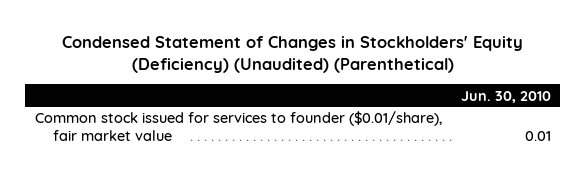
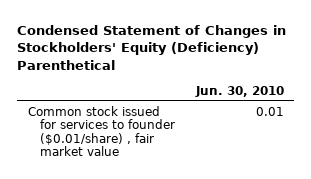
- Condensed Statement of Changes in Stockholders' Equity (Deficiency) (Unaudited) (Parenthetical)
+ Condensed Statement of Changes in Stockholders' Equity (Deficiency) Parenthetical
- Common stock issued for services to founder ($0.01/share), fair market value | 0.01
+ Common stock issued for services to founder ($0.01/share) , fair market value | 0.01

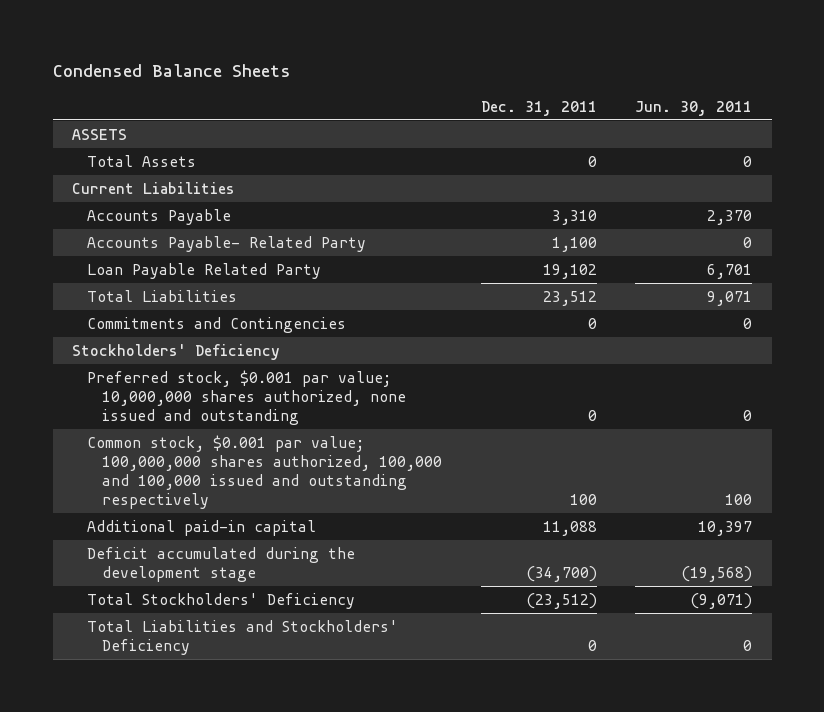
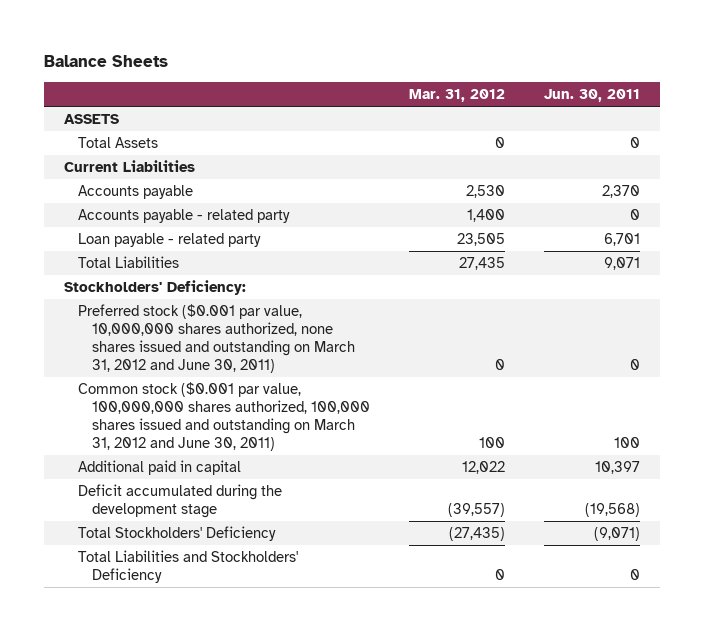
- Condensed Balance Sheets
+ Balance Sheets
- | Dec. 31, 2011 | Jun. 30, 2011
+ | Mar. 31, 2012 | Jun. 30, 2011
- Accounts Payable | 3,310 | 2,370
- Accounts Payable- Related Party | 1,100 | 0
- Loan Payable Related Party | 19,102 | 6,701
+ Accounts payable | 2,530 | 2,370
+ Accounts payable - related party | 1,400 | 0
+ Loan payable - related party | 23,505 | 6,701
- Commitments and Contingencies | 0 | 0
- Stockholders' Deficiency
- Preferred stock, $0.001 par value; 10,000,000 shares authorized, none issued and outstanding | 0 | 0
- Common stock, $0.001 par value; 100,000,000 shares authorized, 100,000 and 100,000 issued and outstanding respectively | 100 | 100
- Additional paid-in capital | 11,088 | 10,397
+ Stockholders' Deficiency:
+ Preferred stock ($0.001 par value, 10,000,000 shares authorized, none shares issued and outstanding on March 31, 2012 and June 30, 2011) | 0 | 0
+ Common stock ($0.001 par value, 100,000,000 shares authorized, 100,000 shares issued and outstanding on March 31, 2012 and June 30, 2011) | 100 | 100
+ Additional paid in capital | 12,022 | 10,397

